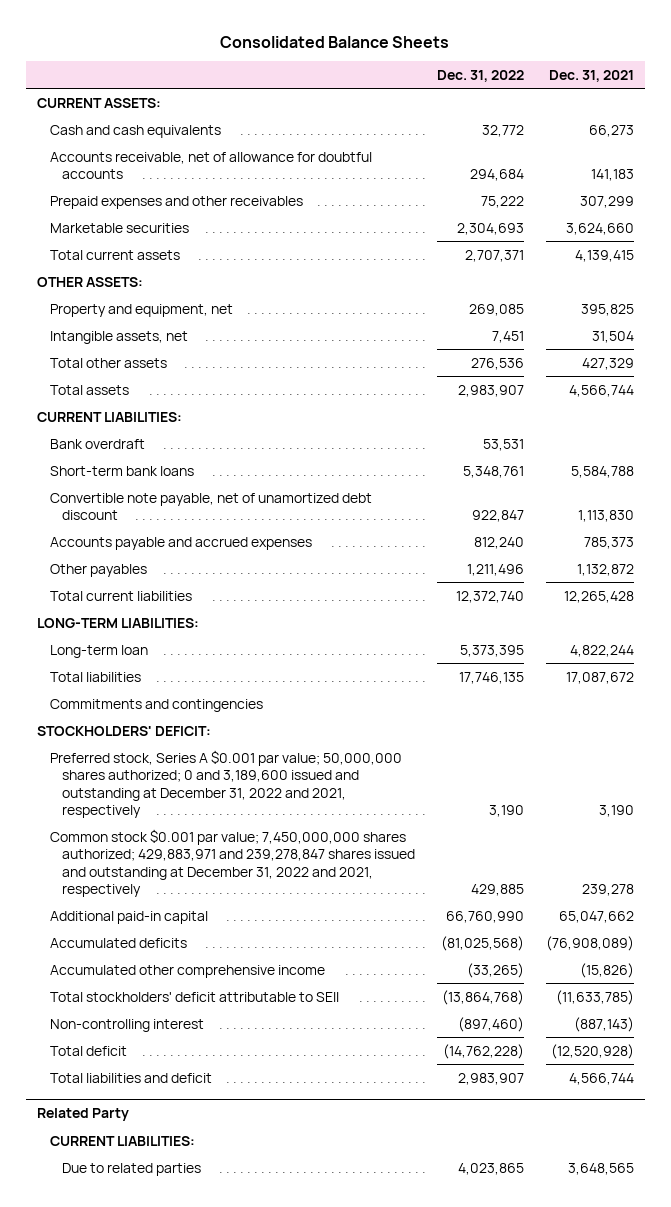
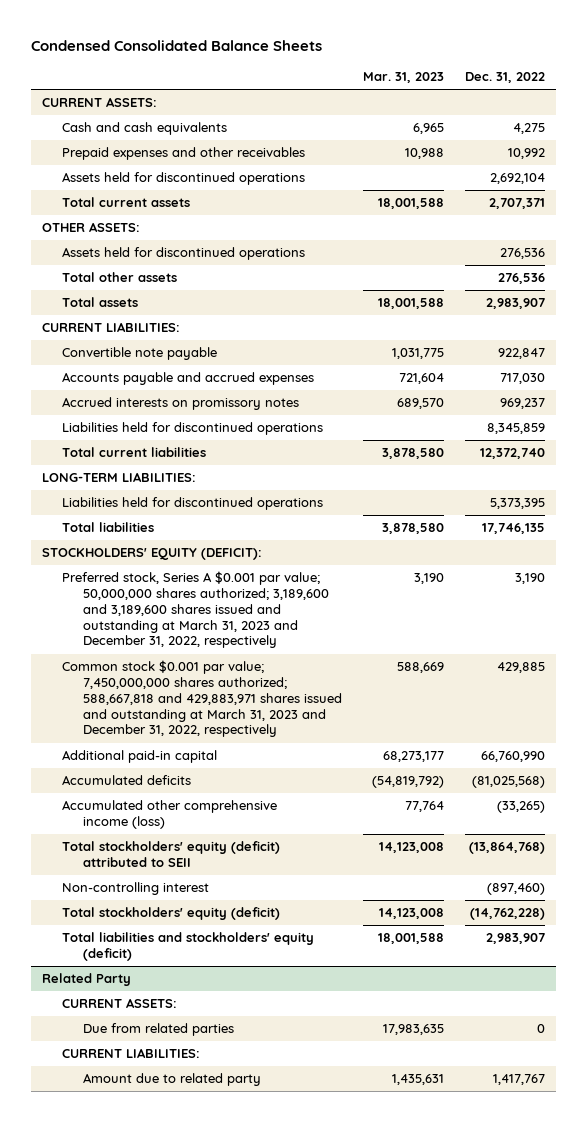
- Consolidated Balance Sheets
+ Condensed Consolidated Balance Sheets
- | Dec. 31, 2022 | Dec. 31, 2021
+ | Mar. 31, 2023 | Dec. 31, 2022
- Cash and cash equivalents | 32,772 | 66,273
- Accounts receivable, net of allowance for doubtful accounts | 294,684 | 141,183
- Prepaid expenses and other receivables | 75,222 | 307,299
- Marketable securities | 2,304,693 | 3,624,660
+ Cash and cash equivalents | 6,965 | 4,275
+ Prepaid expenses and other receivables | 10,988 | 10,992
+ Assets held for discontinued operations | | 2,692,104
- Property and equipment, net | 269,085 | 395,825
- Intangible assets, net | 7,451 | 31,504
+ Assets held for discontinued operations | | 276,536
- Bank overdraft | 53,531 |
- Short-term bank loans | 5,348,761 | 5,584,788
- Convertible note payable, net of unamortized debt discount | 922,847 | 1,113,830
- Accounts payable and accrued expenses | 812,240 | 785,373
- Other payables | 1,211,496 | 1,132,872
+ Convertible note payable | 1,031,775 | 922,847
+ Accounts payable and accrued expenses | 721,604 | 717,030
+ Accrued interests on promissory notes | 689,570 | 969,237
+ Liabilities held for discontinued operations | | 8,345,859
- Long-term loan | 5,373,395 | 4,822,244
+ Liabilities held for discontinued operations | | 5,373,395
- Commitments and contingencies
- STOCKHOLDERS' DEFICIT:
- Preferred stock, Series A $0.001 par value; 50,000,000 shares authorized; 0 and 3,189,600 issued and outstanding at December 31, 2022 and 2021, respectively | 3,190 | 3,190
- Common stock $0.001 par value; 7,450,000,000 shares authorized; 429,883,971 and 239,278,847 shares issued and outstanding at December 31, 2022 and 2021, respectively | 429,885 | 239,278
+ STOCKHOLDERS' EQUITY (DEFICIT):
+ Preferred stock, Series A $0.001 par value; 50,000,000 shares authorized; 3,189,600 and 3,189,600 shares issued and outstanding at March 31, 2023 and December 31, 2022, respectively | 3,190 | 3,190
+ Common stock $0.001 par value; 7,450,000,000 shares authorized; 588,667,818 and 429,883,971 shares issued and outstanding at March 31, 2023 and December 31, 2022, respectively | 588,669 | 429,885
- Accumulated other comprehensive income | (33,265) | (15,826)
- Total stockholders' deficit attributable to SEII | (13,864,768) | (11,633,785)
+ Accumulated other comprehensive income (loss) | 77,764 | (33,265)
+ Total stockholders' equity (deficit) attributed to SEII | 14,123,008 | (13,864,768)
- Total deficit | (14,762,228) | (12,520,928)
- Total liabilities and deficit | 2,983,907 | 4,566,744
+ Total stockholders' equity (deficit) | 14,123,008 | (14,762,228)
+ Total liabilities and stockholders' equity (deficit) | 18,001,588 | 2,983,907
@ Related Party
+ CURRENT ASSETS:
+ Due from related parties | 17,983,635 | 0
- Due to related parties | 4,023,865 | 3,648,565
+ Amount due to related party | 1,435,631 | 1,417,767

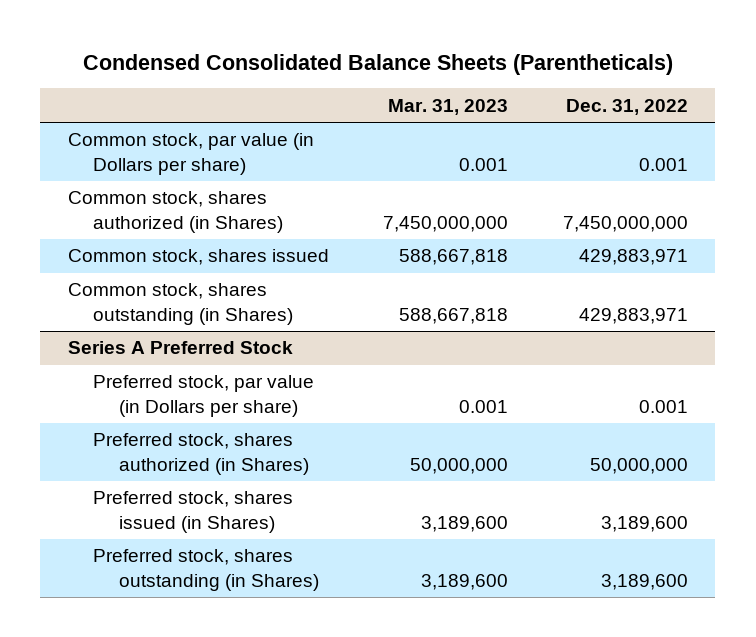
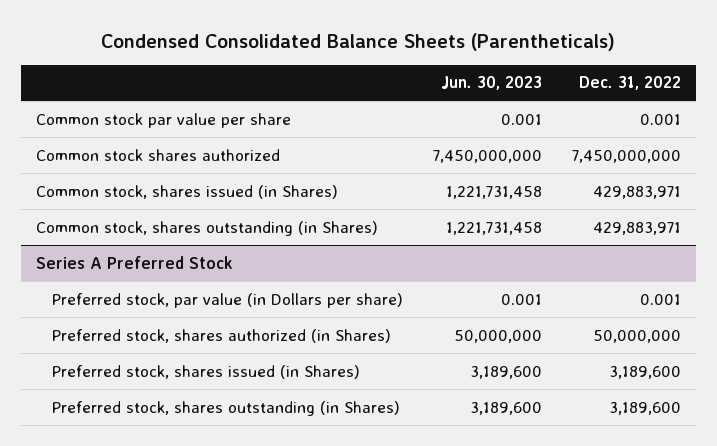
- | Mar. 31, 2023 | Dec. 31, 2022
+ | Jun. 30, 2023 | Dec. 31, 2022
- Common stock, par value (in Dollars per share) | 0.001 | 0.001
- Common stock, shares authorized (in Shares) | 7,450,000,000 | 7,450,000,000
- Common stock, shares issued | 588,667,818 | 429,883,971
+ Common stock par value per share | 0.001 | 0.001
+ Common stock shares authorized | 7,450,000,000 | 7,450,000,000
+ Common stock, shares issued (in Shares) | 1,221,731,458 | 429,883,971

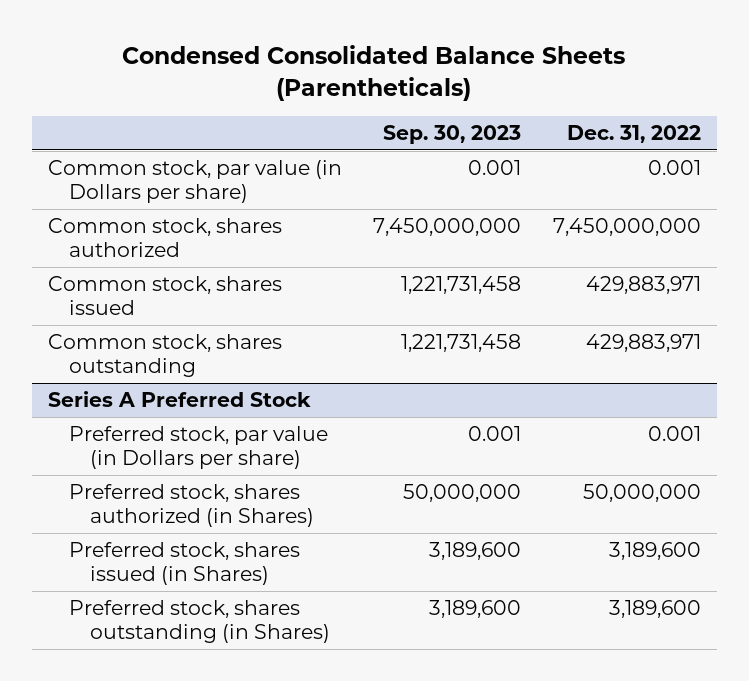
- | Jun. 30, 2023 | Dec. 31, 2022
+ | Sep. 30, 2023 | Dec. 31, 2022
- Common stock par value per share | 0.001 | 0.001
- Common stock shares authorized | 7,450,000,000 | 7,450,000,000
- Common stock, shares issued (in Shares) | 1,221,731,458 | 429,883,971
- Common stock, shares outstanding (in Shares) | 1,221,731,458 | 429,883,971
+ Common stock, par value (in Dollars per share) | 0.001 | 0.001
+ Common stock, shares authorized | 7,450,000,000 | 7,450,000,000
+ Common stock, shares issued | 1,221,731,458 | 429,883,971
+ Common stock, shares outstanding | 1,221,731,458 | 429,883,971

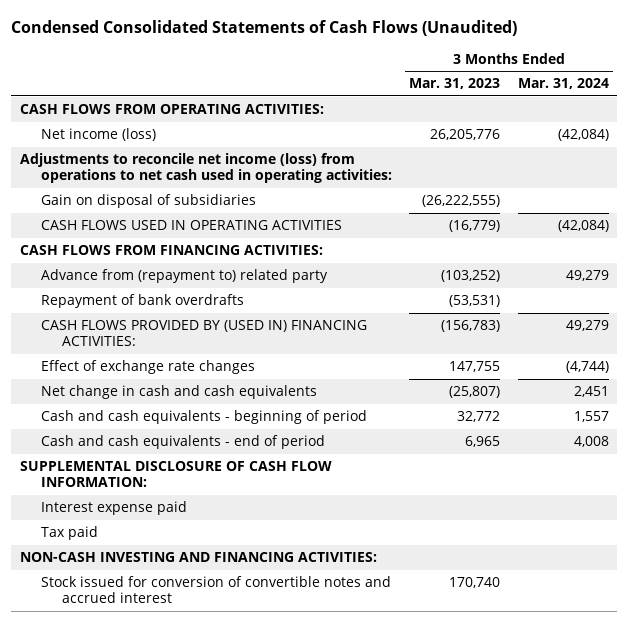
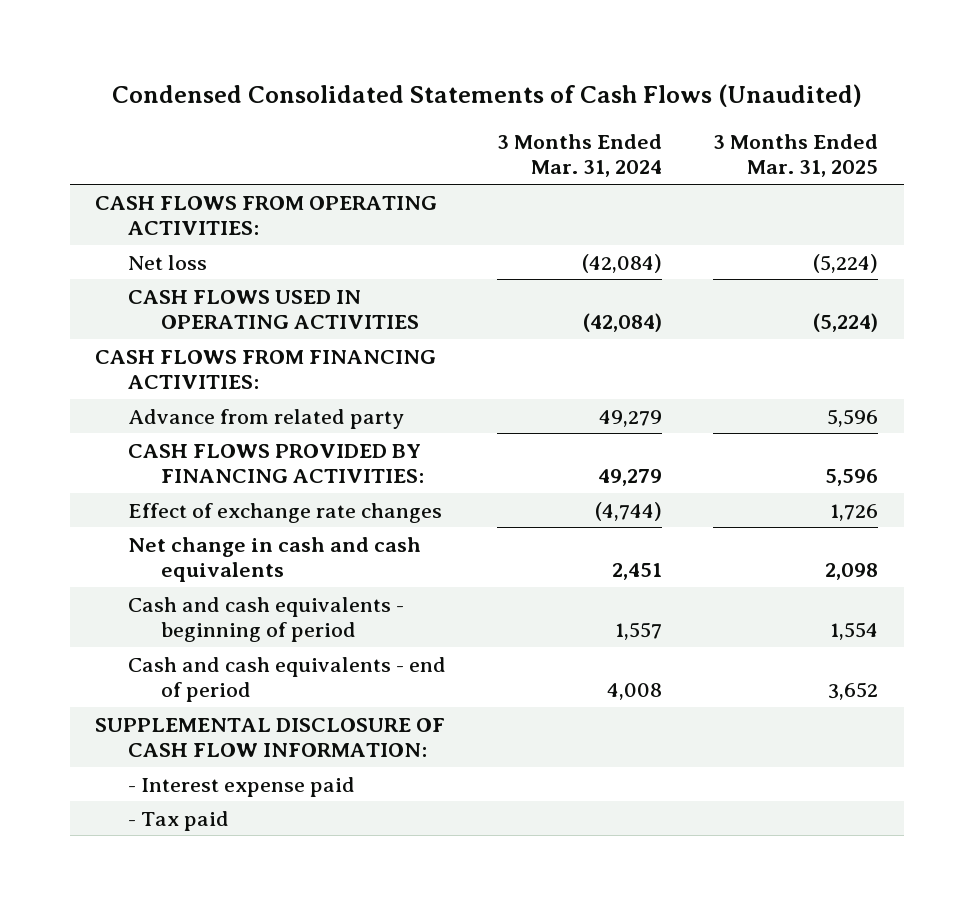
- | 3 Months Ended Mar. 31, 2023 | 3 Months Ended Mar. 31, 2024
+ | 3 Months Ended Mar. 31, 2024 | 3 Months Ended Mar. 31, 2025
- Net income (loss) | 26,205,776 | (42,084)
- Adjustments to reconcile net income (loss) from operations to net cash used in operating activities:
- Gain on disposal of subsidiaries | (26,222,555) |
+ Net loss | (42,084) | (5,224)
- Advance from (repayment to) related party | (103,252) | 49,279
- Repayment of bank overdrafts | (53,531) |
- CASH FLOWS PROVIDED BY (USED IN) FINANCING ACTIVITIES: | (156,783) | 49,279
+ Advance from related party | 49,279 | 5,596
+ CASH FLOWS PROVIDED BY FINANCING ACTIVITIES: | 49,279 | 5,596
- Interest expense paid
- Tax paid
- NON-CASH INVESTING AND FINANCING ACTIVITIES:
- Stock issued for conversion of convertible notes and accrued interest | 170,740 |
+ - Interest expense paid
+ - Tax paid

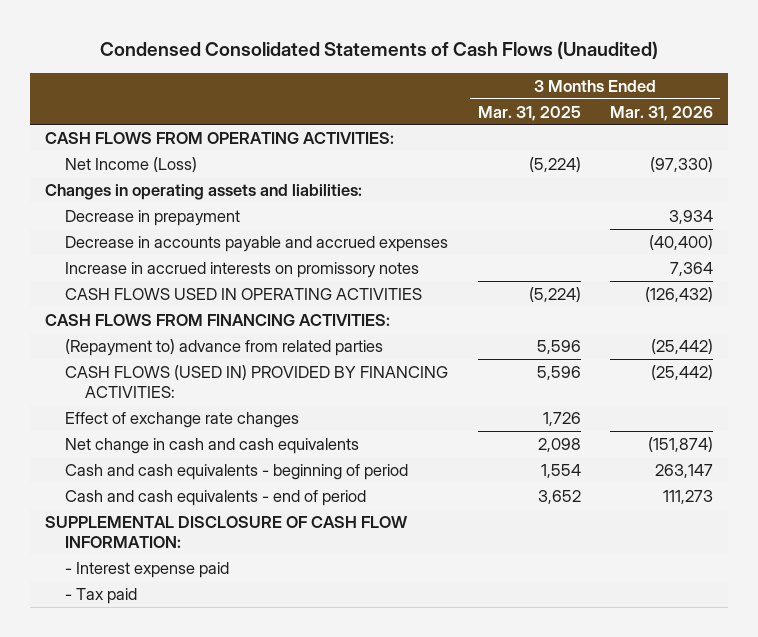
- | 3 Months Ended Mar. 31, 2024 | 3 Months Ended Mar. 31, 2025
+ | 3 Months Ended Mar. 31, 2025 | 3 Months Ended Mar. 31, 2026
- Net loss | (42,084) | (5,224)
+ Net Income (Loss) | (5,224) | (97,330)
+ Changes in operating assets and liabilities:
+ Decrease in prepayment | | 3,934
+ Decrease in accounts payable and accrued expenses | | (40,400)
+ Increase in accrued interests on promissory notes | | 7,364
- Advance from related party | 49,279 | 5,596
- CASH FLOWS PROVIDED BY FINANCING ACTIVITIES: | 49,279 | 5,596
+ (Repayment to) advance from related parties | 5,596 | (25,442)
+ CASH FLOWS (USED IN) PROVIDED BY FINANCING ACTIVITIES: | 5,596 | (25,442)

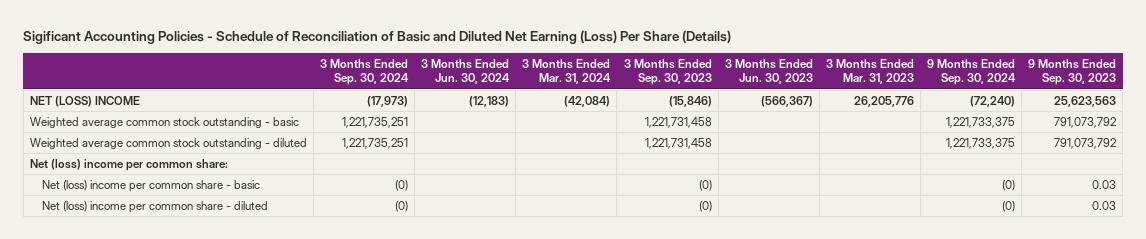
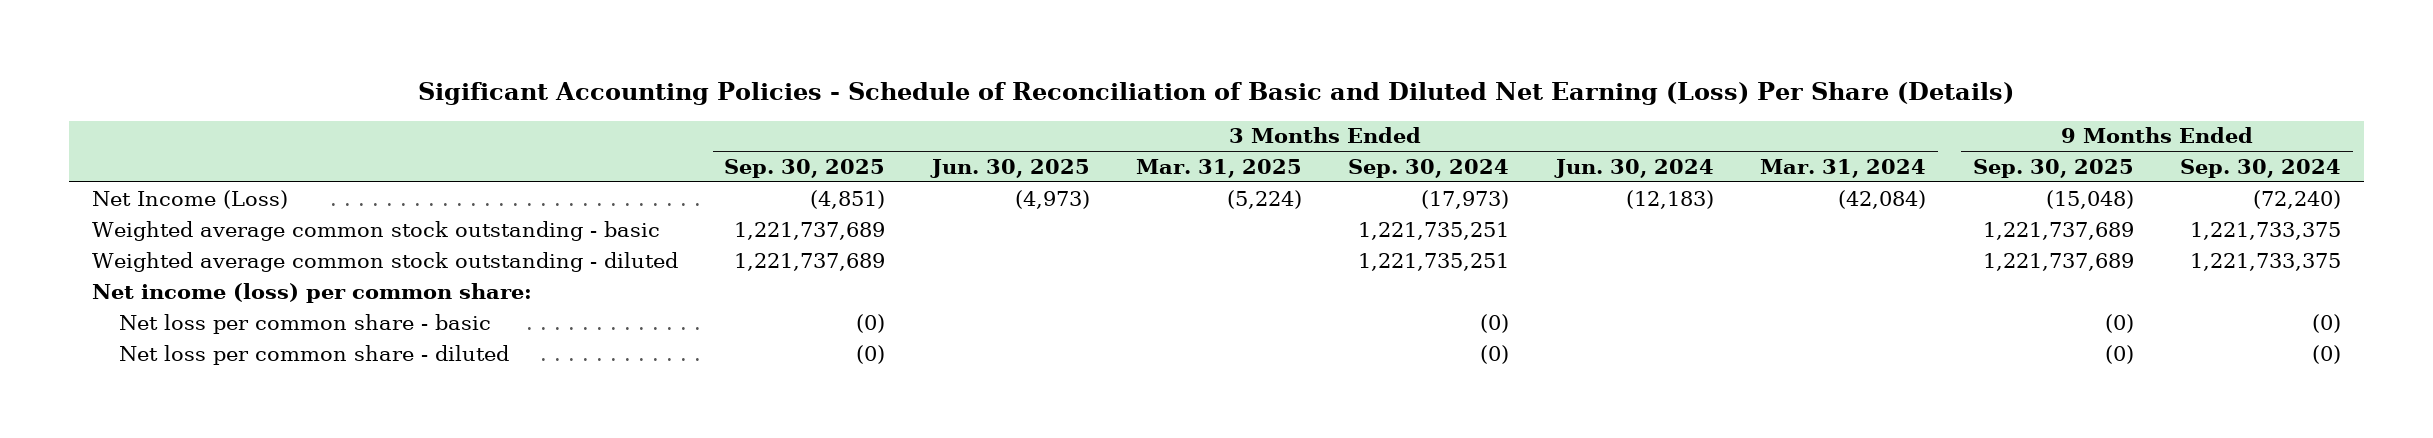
- | 3 Months Ended Sep. 30, 2024 | 3 Months Ended Jun. 30, 2024 | 3 Months Ended Mar. 31, 2024 | 3 Months Ended Sep. 30, 2023 | 3 Months Ended Jun. 30, 2023 | 3 Months Ended Mar. 31, 2023 | 9 Months Ended Sep. 30, 2024 | 9 Months Ended Sep. 30, 2023
+ | 3 Months Ended Sep. 30, 2025 | 3 Months Ended Jun. 30, 2025 | 3 Months Ended Mar. 31, 2025 | 3 Months Ended Sep. 30, 2024 | 3 Months Ended Jun. 30, 2024 | 3 Months Ended Mar. 31, 2024 | 9 Months Ended Sep. 30, 2025 | 9 Months Ended Sep. 30, 2024
- NET (LOSS) INCOME | (17,973) | (12,183) | (42,084) | (15,846) | (566,367) | 26,205,776 | (72,240) | 25,623,563
+ Net Income (Loss) | (4,851) | (4,973) | (5,224) | (17,973) | (12,183) | (42,084) | (15,048) | (72,240)
- Net (loss) income per common share:
- Net (loss) income per common share - basic | (0) | | | (0) | | | (0) | 0.03
- Net (loss) income per common share - diluted | (0) | | | (0) | | | (0) | 0.03
+ Net income (loss) per common share:
+ Net loss per common share - basic | (0) | | | (0) | | | (0) | (0)
+ Net loss per common share - diluted | (0) | | | (0) | | | (0) | (0)

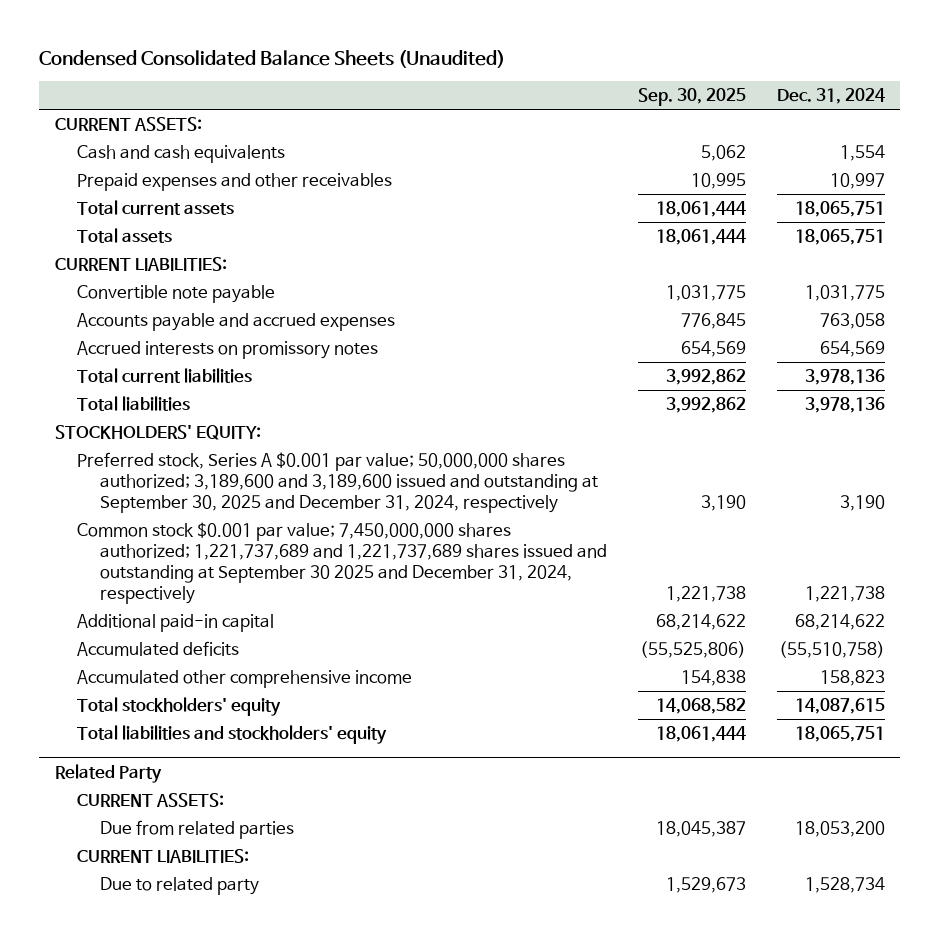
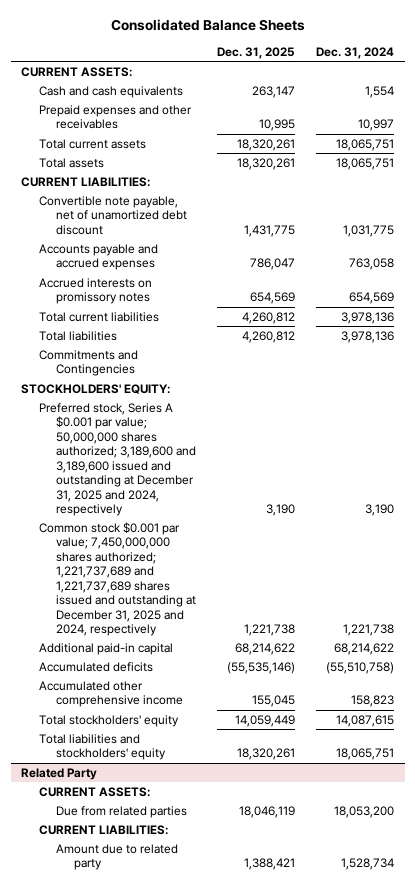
- Condensed Consolidated Balance Sheets (Unaudited)
+ Consolidated Balance Sheets
- | Sep. 30, 2025 | Dec. 31, 2024
+ | Dec. 31, 2025 | Dec. 31, 2024
- Convertible note payable | 1,031,775 | 1,031,775
+ Convertible note payable, net of unamortized debt discount | 1,431,775 | 1,031,775
+ Commitments and Contingencies
- Preferred stock, Series A $0.001 par value; 50,000,000 shares authorized; 3,189,600 and 3,189,600 issued and outstanding at September 30, 2025 and December 31, 2024, respectively | 3,190 | 3,190
- Common stock $0.001 par value; 7,450,000,000 shares authorized; 1,221,737,689 and 1,221,737,689 shares issued and outstanding at September 30 2025 and December 31, 2024, respectively | 1,221,738 | 1,221,738
+ Preferred stock, Series A $0.001 par value; 50,000,000 shares authorized; 3,189,600 and 3,189,600 issued and outstanding at December 31, 2025 and 2024, respectively | 3,190 | 3,190
+ Common stock $0.001 par value; 7,450,000,000 shares authorized; 1,221,737,689 and 1,221,737,689 shares issued and outstanding at December 31, 2025 and 2024, respectively | 1,221,738 | 1,221,738
@ Related Party
- Due to related party | 1,529,673 | 1,528,734
+ Amount due to related party | 1,388,421 | 1,528,734

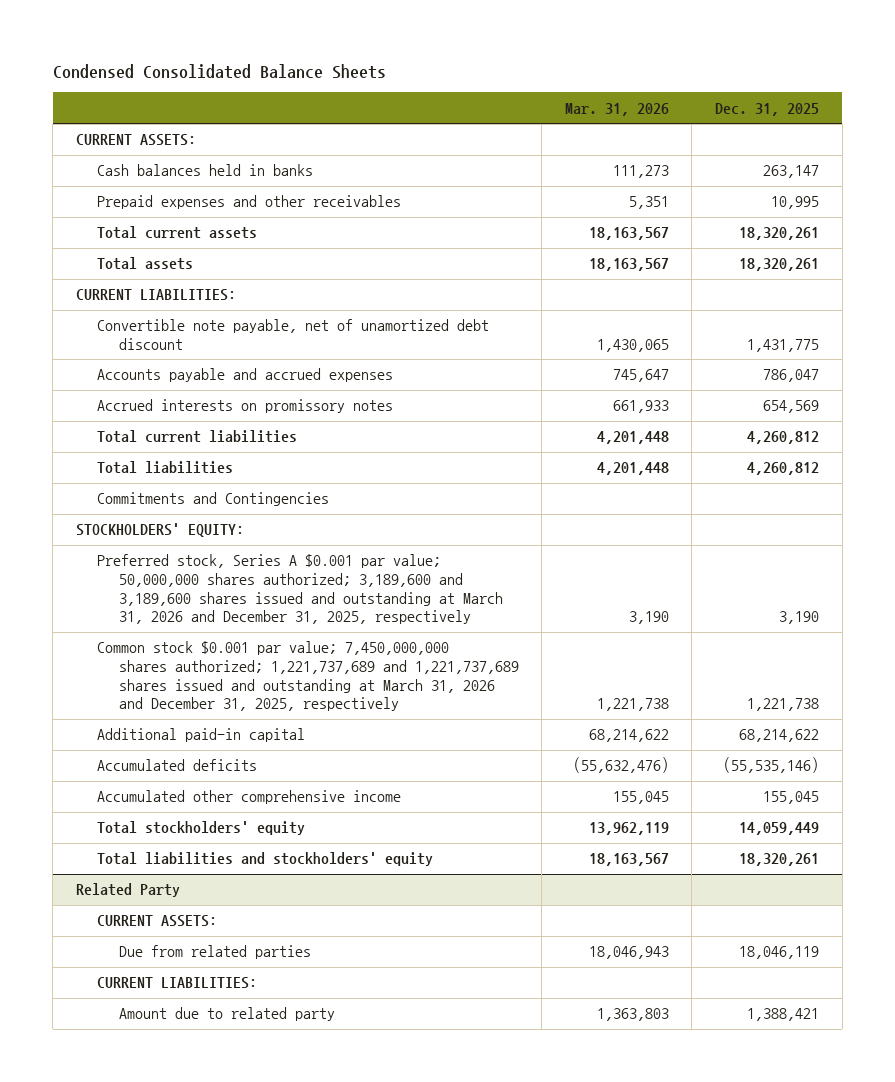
- Consolidated Balance Sheets
+ Condensed Consolidated Balance Sheets
- | Dec. 31, 2025 | Dec. 31, 2024
+ | Mar. 31, 2026 | Dec. 31, 2025
- Cash and cash equivalents | 263,147 | 1,554
+ Cash balances held in banks | 111,273 | 263,147
- Preferred stock, Series A $0.001 par value; 50,000,000 shares authorized; 3,189,600 and 3,189,600 issued and outstanding at December 31, 2025 and 2024, respectively | 3,190 | 3,190
- Common stock $0.001 par value; 7,450,000,000 shares authorized; 1,221,737,689 and 1,221,737,689 shares issued and outstanding at December 31, 2025 and 2024, respectively | 1,221,738 | 1,221,738
+ Preferred stock, Series A $0.001 par value; 50,000,000 shares authorized; 3,189,600 and 3,189,600 shares issued and outstanding at March 31, 2026 and December 31, 2025, respectively | 3,190 | 3,190
+ Common stock $0.001 par value; 7,450,000,000 shares authorized; 1,221,737,689 and 1,221,737,689 shares issued and outstanding at March 31, 2026 and December 31, 2025, respectively | 1,221,738 | 1,221,738

